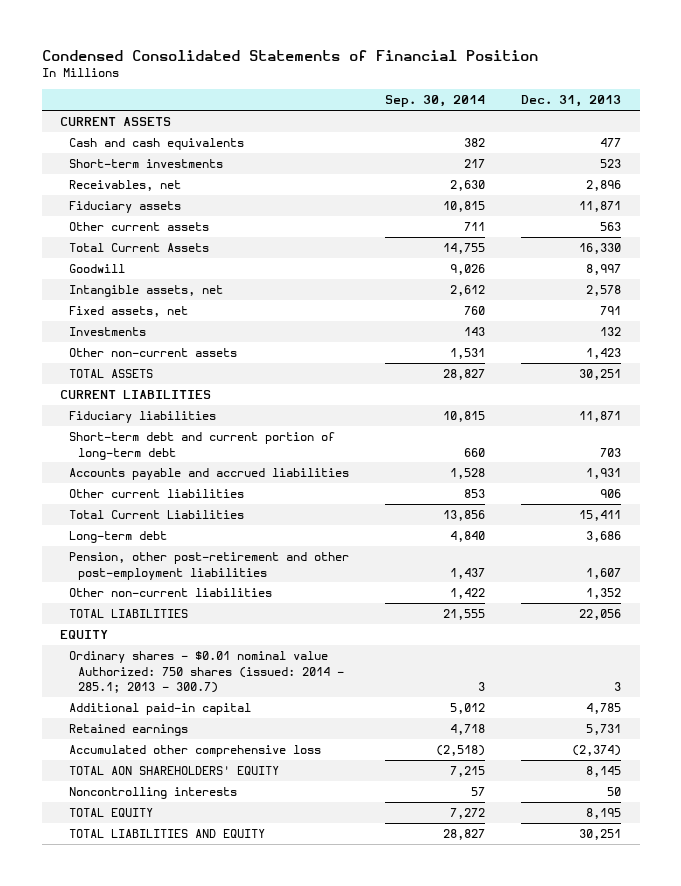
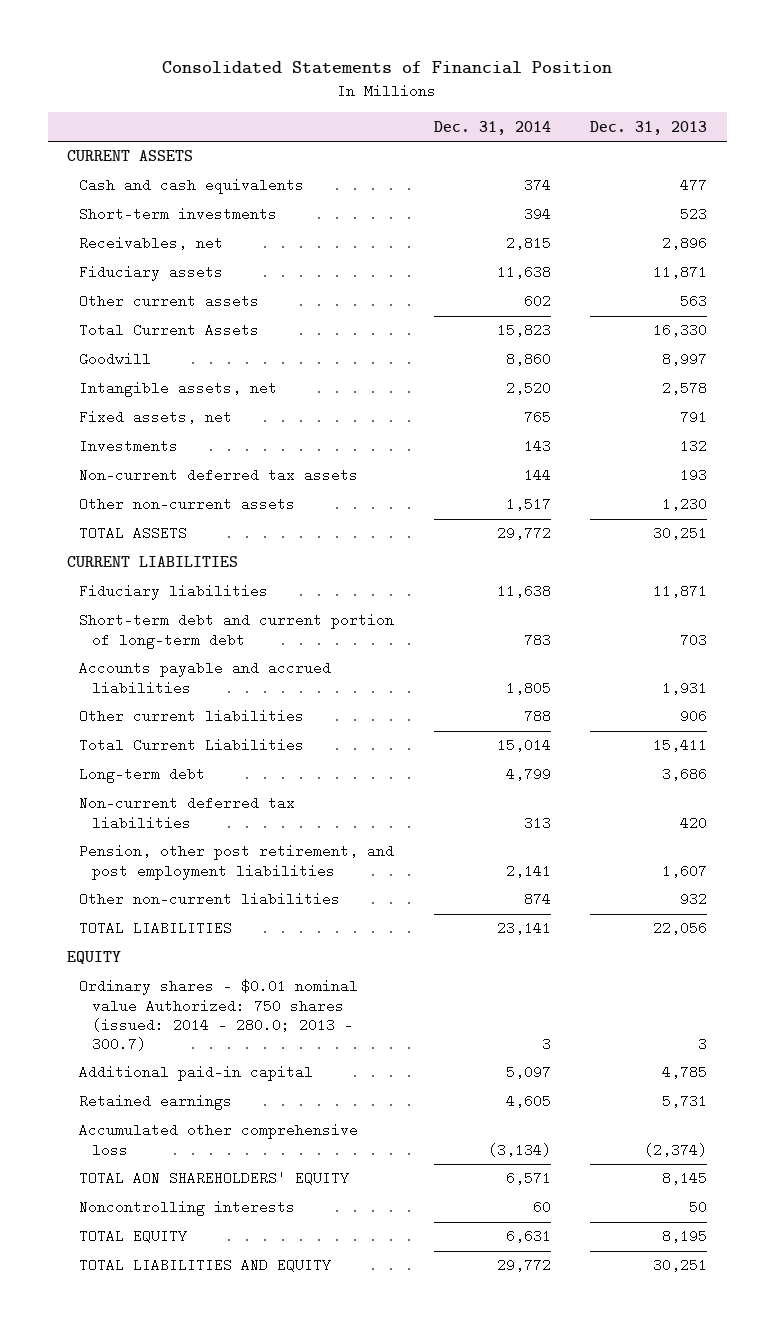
- Condensed Consolidated Statements of Financial Position
+ Consolidated Statements of Financial Position
- | Sep. 30, 2014 | Dec. 31, 2013
+ | Dec. 31, 2014 | Dec. 31, 2013
- Other non-current assets | 1,531 | 1,423
+ Non-current deferred tax assets | 144 | 193
+ Other non-current assets | 1,517 | 1,230
- Pension, other post-retirement and other post-employment liabilities | 1,437 | 1,607
- Other non-current liabilities | 1,422 | 1,352
+ Non-current deferred tax liabilities | 313 | 420
+ Pension, other post retirement, and post employment liabilities | 2,141 | 1,607
+ Other non-current liabilities | 874 | 932
- Ordinary shares - $0.01 nominal value Authorized: 750 shares (issued: 2014 - 285.1; 2013 - 300.7) | 3 | 3
+ Ordinary shares - $0.01 nominal value Authorized: 750 shares (issued: 2014 - 280.0; 2013 - 300.7) | 3 | 3

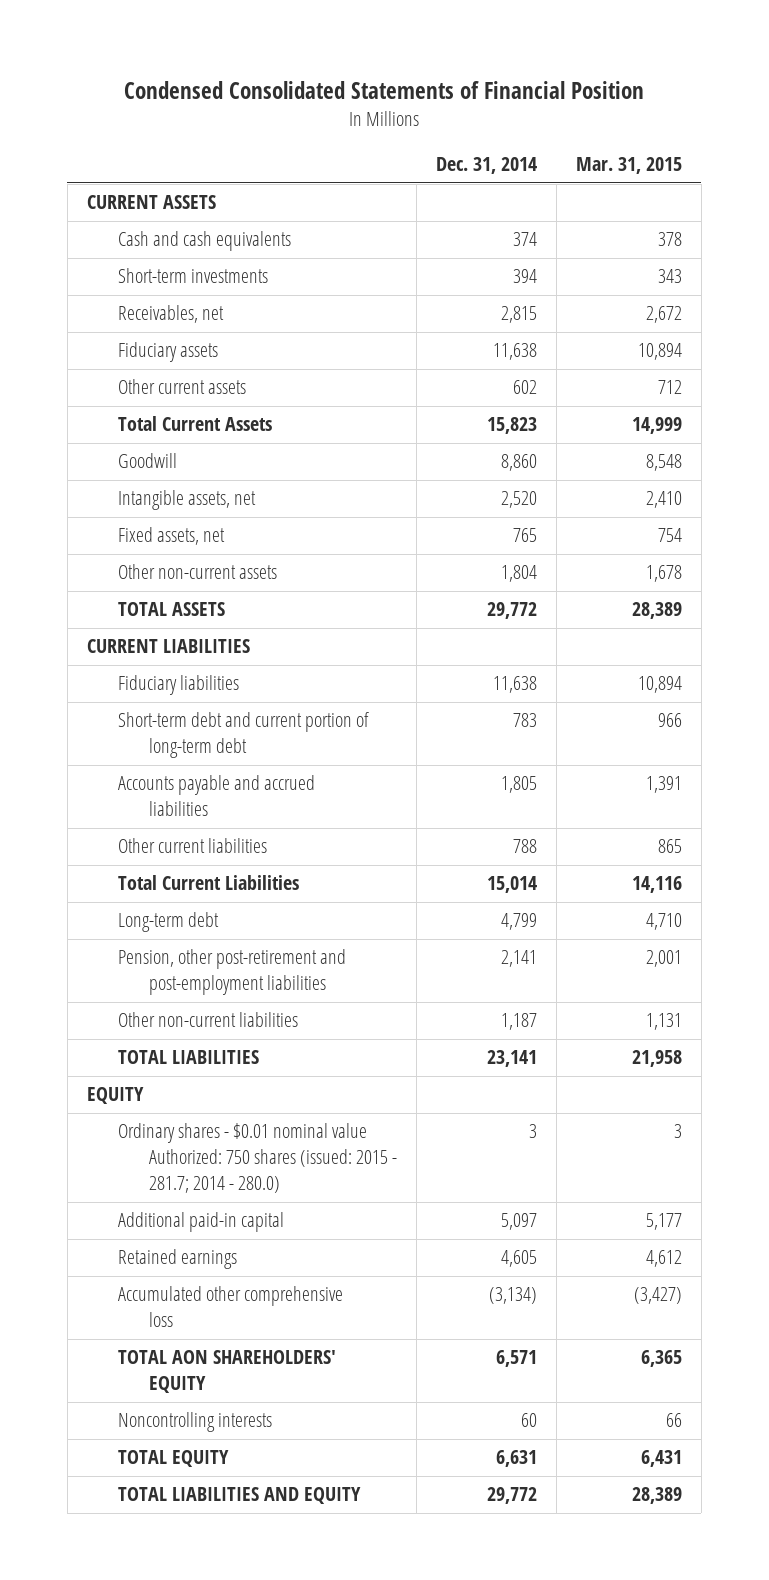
- Consolidated Statements of Financial Position
+ Condensed Consolidated Statements of Financial Position
- | Dec. 31, 2014 | Dec. 31, 2013
+ | Dec. 31, 2014 | Mar. 31, 2015
- Investments | 143 | 132
- Non-current deferred tax assets | 144 | 193
- Other non-current assets | 1,517 | 1,230
+ Other non-current assets | 1,804 | 1,678
- Non-current deferred tax liabilities | 313 | 420
- Pension, other post retirement, and post employment liabilities | 2,141 | 1,607
- Other non-current liabilities | 874 | 932
+ Pension, other post-retirement and post-employment liabilities | 2,141 | 2,001
+ Other non-current liabilities | 1,187 | 1,131
- Ordinary shares - $0.01 nominal value Authorized: 750 shares (issued: 2014 - 280.0; 2013 - 300.7) | 3 | 3
+ Ordinary shares - $0.01 nominal value Authorized: 750 shares (issued: 2015 - 281.7; 2014 - 280.0) | 3 | 3

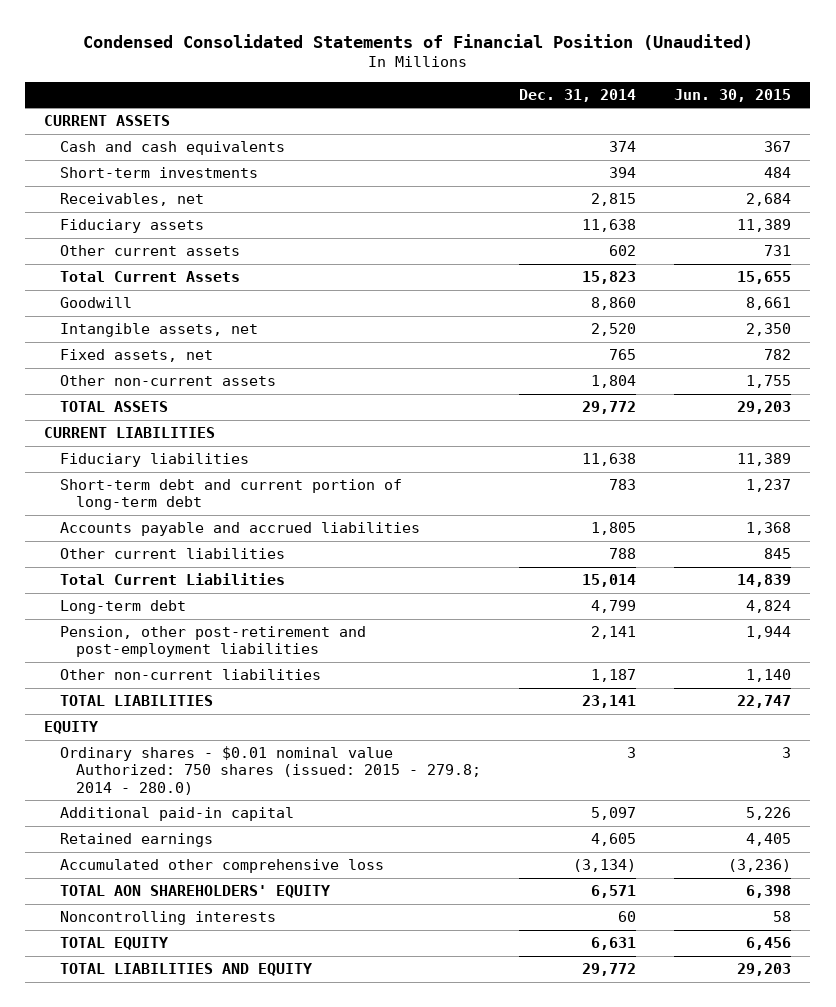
- Condensed Consolidated Statements of Financial Position
+ Condensed Consolidated Statements of Financial Position (Unaudited)
- | Dec. 31, 2014 | Mar. 31, 2015
+ | Dec. 31, 2014 | Jun. 30, 2015
- Ordinary shares - $0.01 nominal value Authorized: 750 shares (issued: 2015 - 281.7; 2014 - 280.0) | 3 | 3
+ Ordinary shares - $0.01 nominal value Authorized: 750 shares (issued: 2015 - 279.8; 2014 - 280.0) | 3 | 3

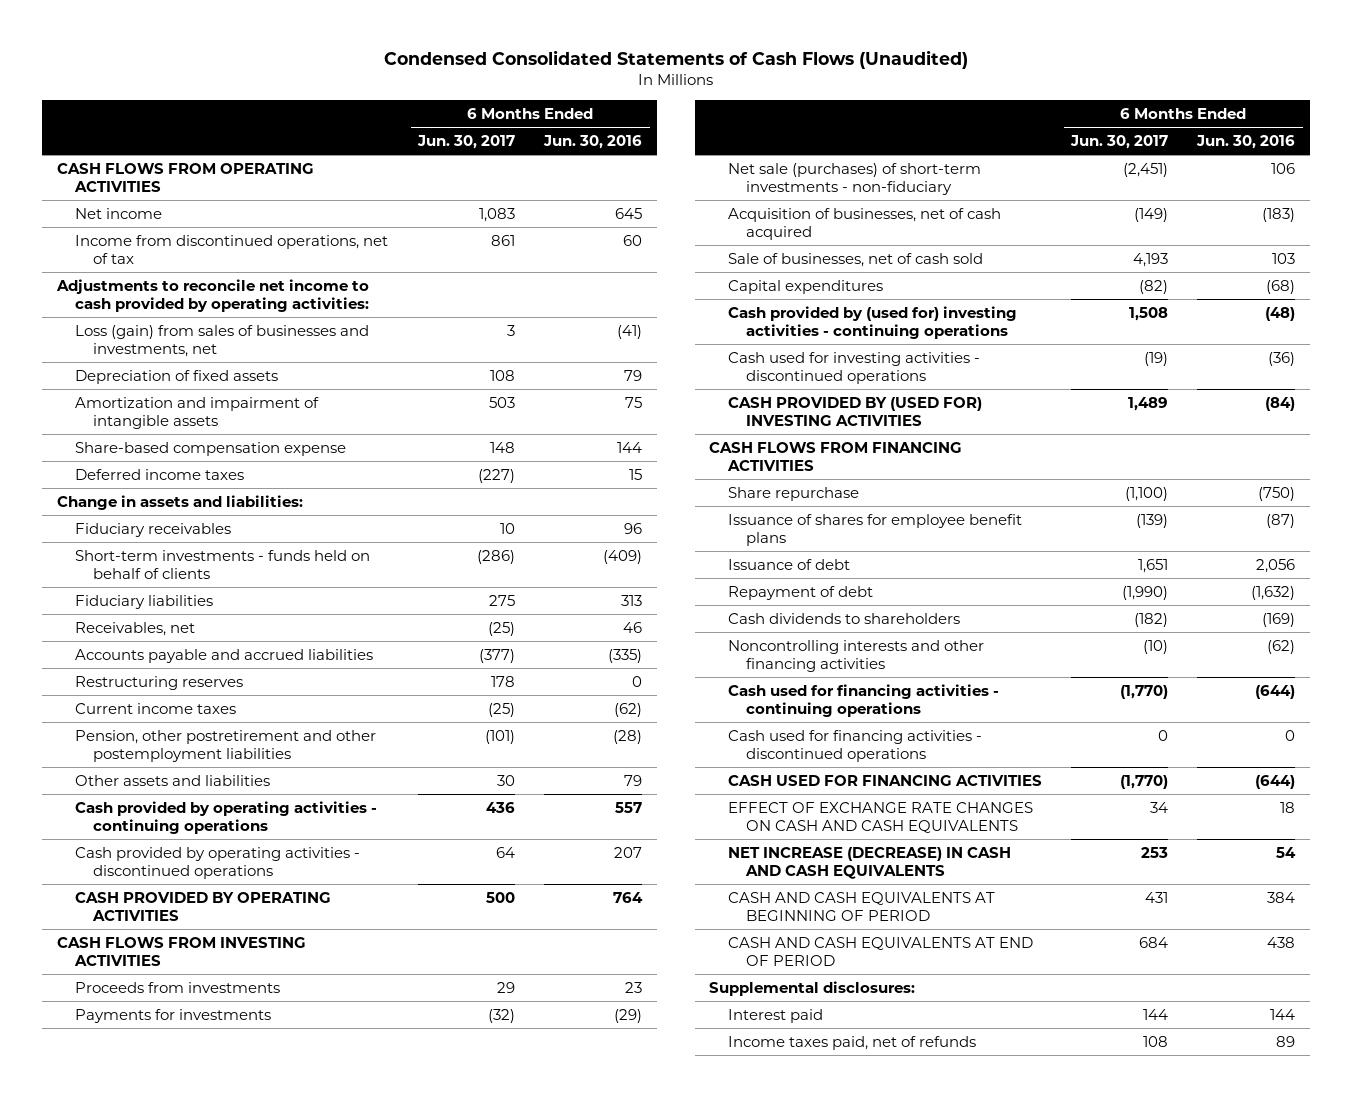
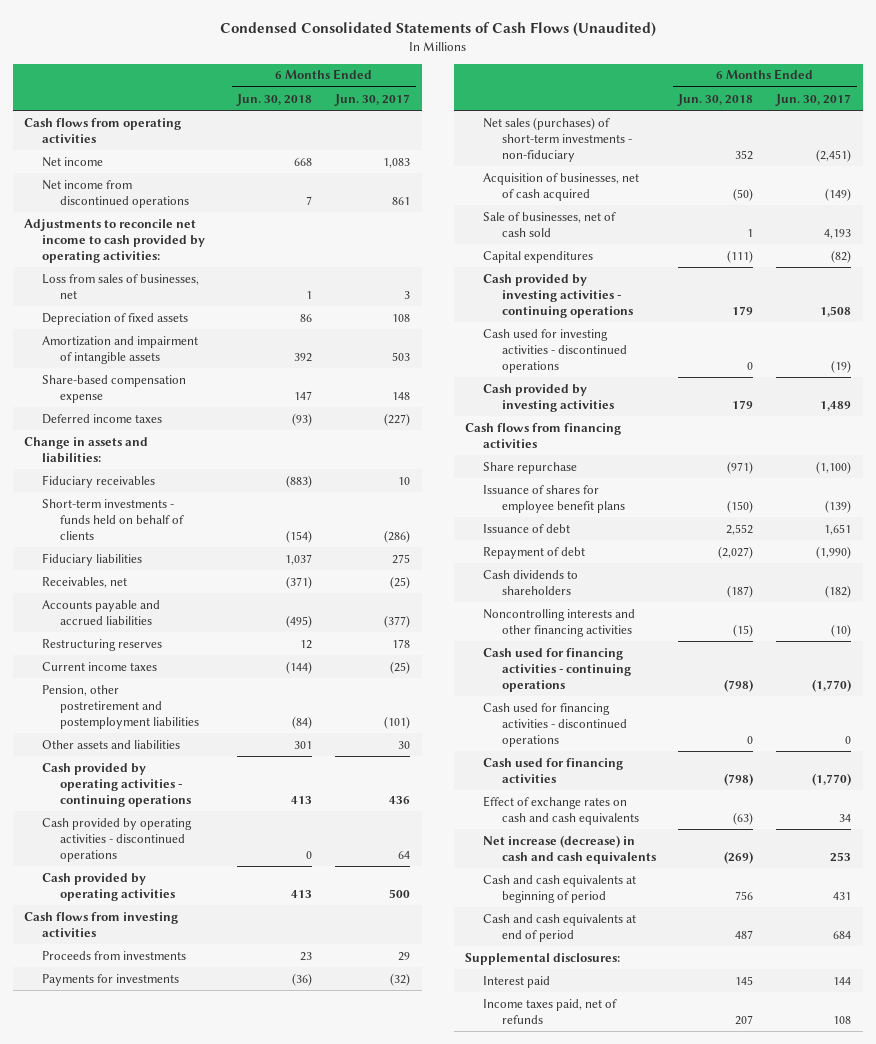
- | 6 Months Ended Jun. 30, 2017 | 6 Months Ended Jun. 30, 2016
+ | 6 Months Ended Jun. 30, 2018 | 6 Months Ended Jun. 30, 2017
- CASH FLOWS FROM OPERATING ACTIVITIES
+ Cash flows from operating activities
- Income from discontinued operations, net of tax | 861 | 60
+ Net income from discontinued operations | 7 | 861
- Loss (gain) from sales of businesses and investments, net | 3 | (41)
+ Loss from sales of businesses, net | 1 | 3
- Pension, other postretirement and other postemployment liabilities | (101) | (28)
+ Pension, other postretirement and postemployment liabilities | (84) | (101)
- CASH PROVIDED BY OPERATING ACTIVITIES | 500 | 764
- CASH FLOWS FROM INVESTING ACTIVITIES
+ Cash provided by operating activities | 413 | 500
+ Cash flows from investing activities
- Net sale (purchases) of short-term investments - non-fiduciary | (2,451) | 106
+ Net sales (purchases) of short-term investments - non-fiduciary | 352 | (2,451)
- Cash provided by (used for) investing activities - continuing operations | 1,508 | (48)
+ Cash provided by investing activities - continuing operations | 179 | 1,508
- CASH PROVIDED BY (USED FOR) INVESTING ACTIVITIES | 1,489 | (84)
- CASH FLOWS FROM FINANCING ACTIVITIES
+ Cash provided by investing activities | 179 | 1,489
+ Cash flows from financing activities
- CASH USED FOR FINANCING ACTIVITIES | (1,770) | (644)
- EFFECT OF EXCHANGE RATE CHANGES ON CASH AND CASH EQUIVALENTS | 34 | 18
- NET INCREASE (DECREASE) IN CASH AND CASH EQUIVALENTS | 253 | 54
- CASH AND CASH EQUIVALENTS AT BEGINNING OF PERIOD | 431 | 384
- CASH AND CASH EQUIVALENTS AT END OF PERIOD | 684 | 438
+ Cash used for financing activities | (798) | (1,770)
+ Effect of exchange rates on cash and cash equivalents | (63) | 34
+ Net increase (decrease) in cash and cash equivalents | (269) | 253
+ Cash and cash equivalents at beginning of period | 756 | 431
+ Cash and cash equivalents at end of period | 487 | 684

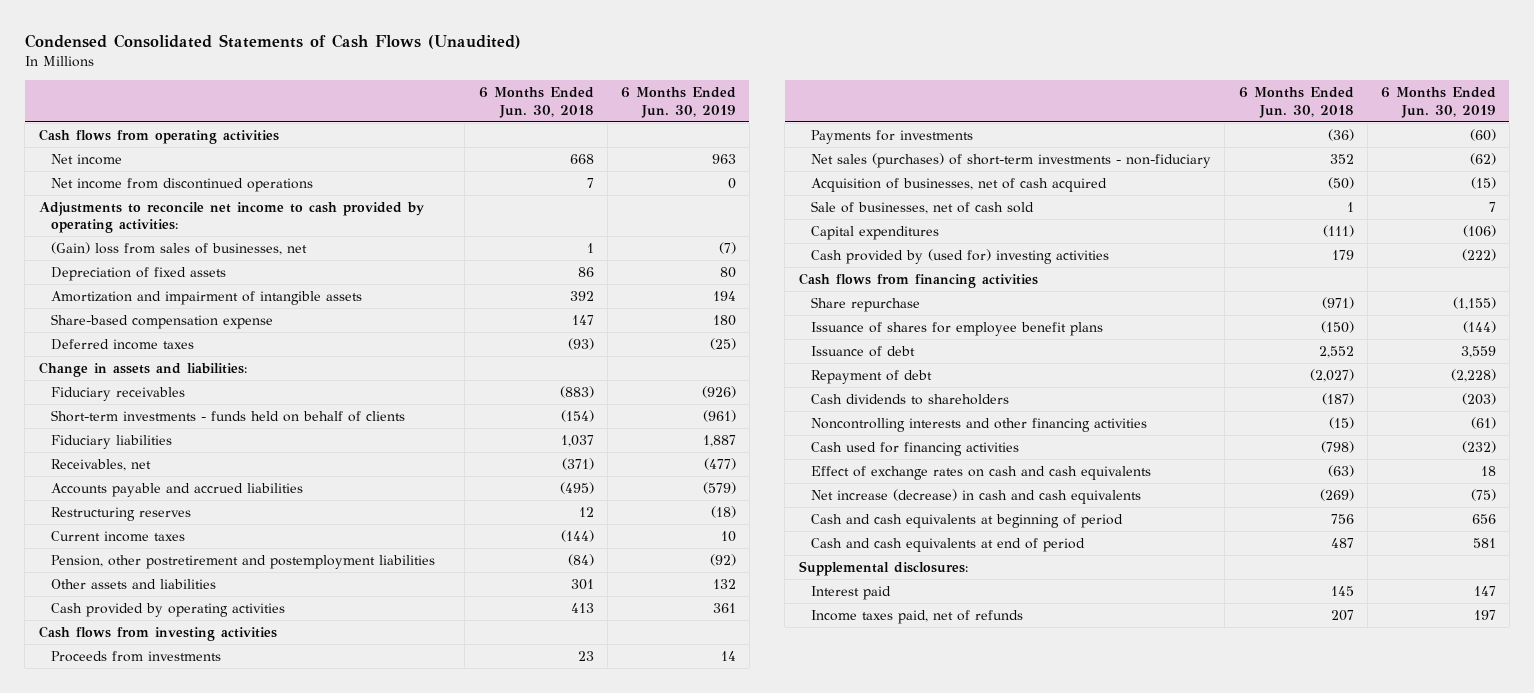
- | 6 Months Ended Jun. 30, 2018 | 6 Months Ended Jun. 30, 2017
+ | 6 Months Ended Jun. 30, 2018 | 6 Months Ended Jun. 30, 2019
- Loss from sales of businesses, net | 1 | 3
+ (Gain) loss from sales of businesses, net | 1 | (7)
- Cash provided by operating activities - continuing operations | 413 | 436
- Cash provided by operating activities - discontinued operations | 0 | 64
- Cash provided by investing activities - continuing operations | 179 | 1,508
- Cash used for investing activities - discontinued operations | 0 | (19)
- Cash provided by investing activities | 179 | 1,489
+ Cash provided by (used for) investing activities | 179 | (222)
- Cash used for financing activities - continuing operations | (798) | (1,770)
- Cash used for financing activities - discontinued operations | 0 | 0

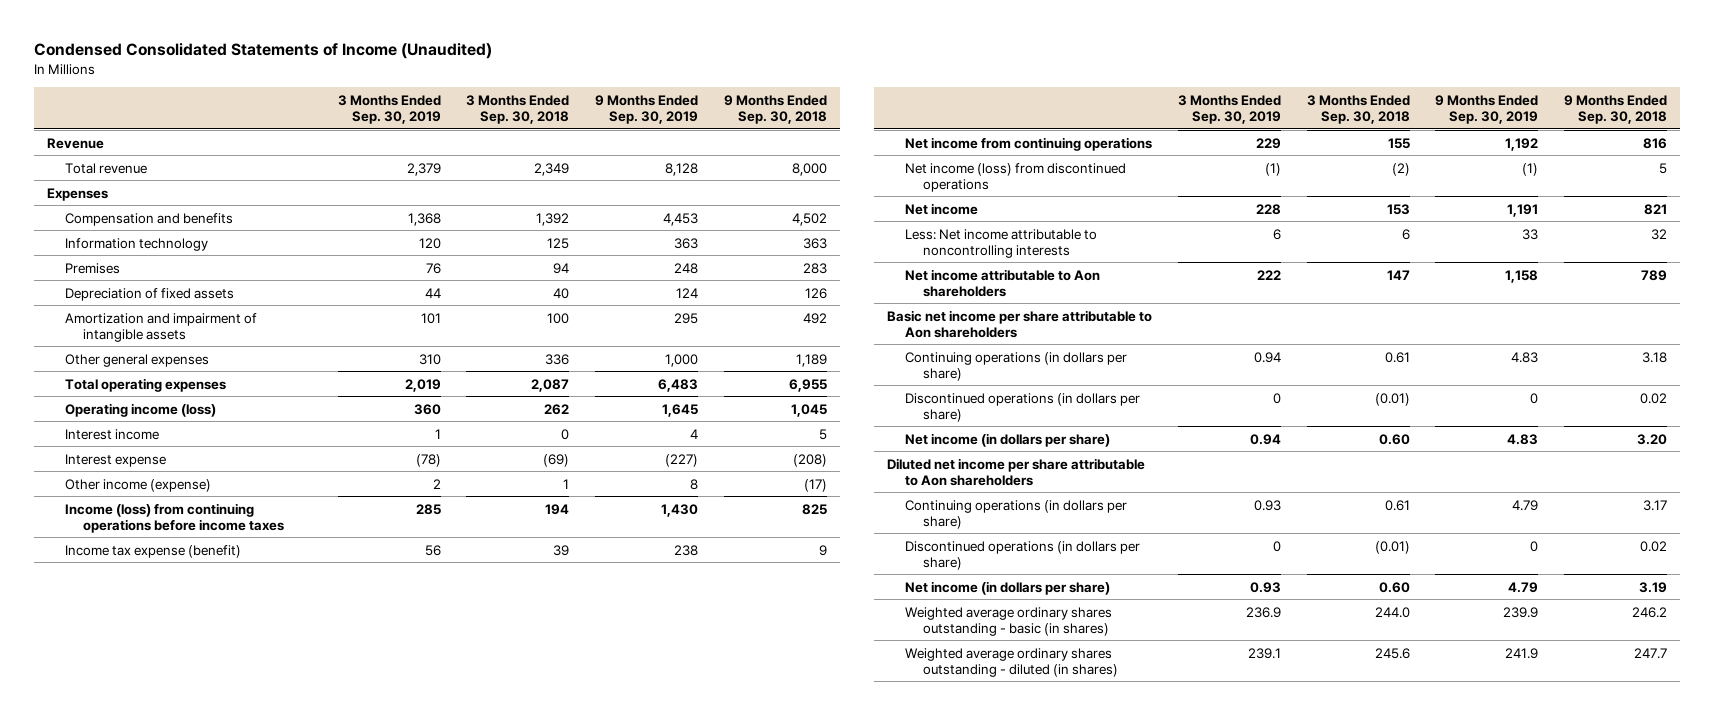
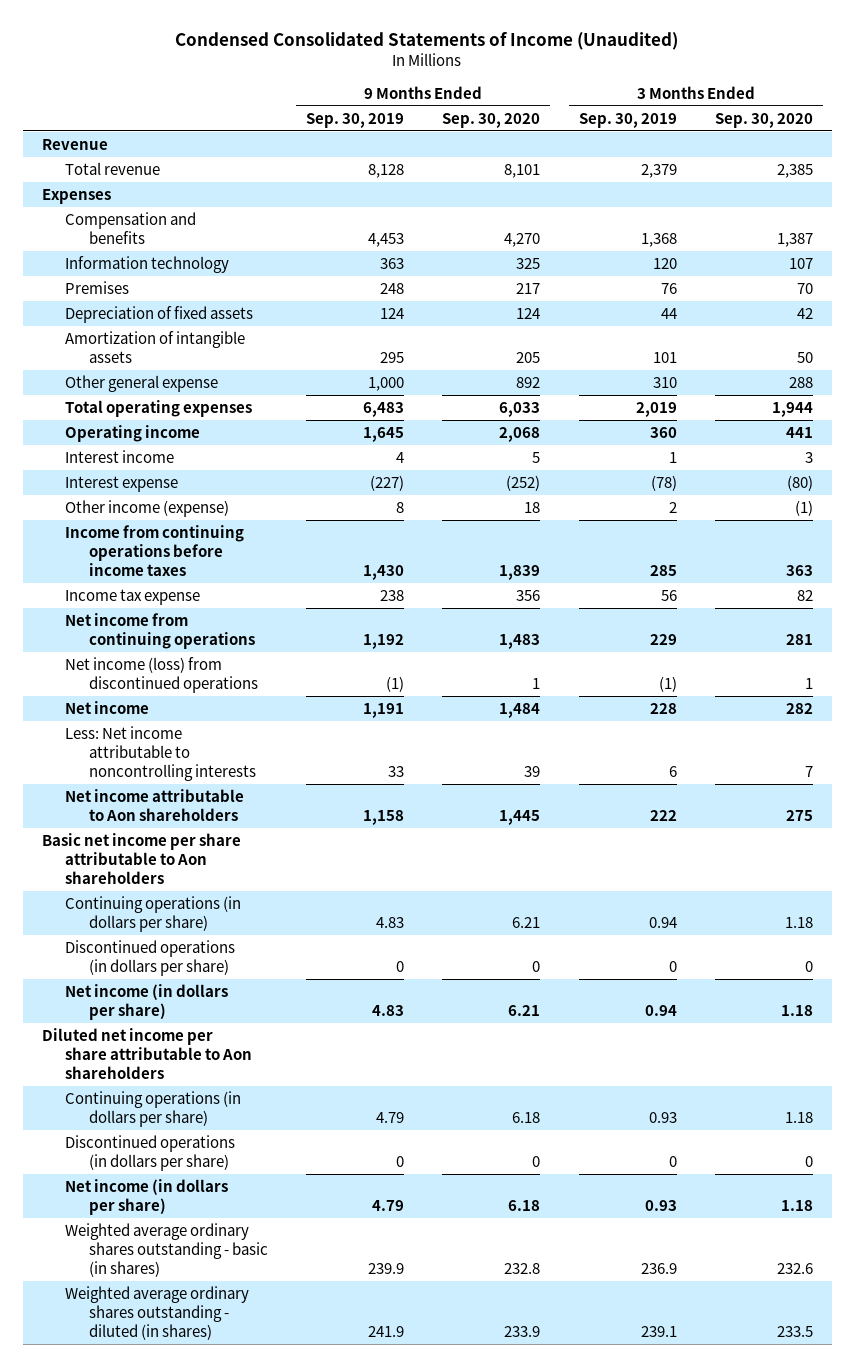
- | 3 Months Ended Sep. 30, 2019 | 3 Months Ended Sep. 30, 2018 | 9 Months Ended Sep. 30, 2019 | 9 Months Ended Sep. 30, 2018
+ | 9 Months Ended Sep. 30, 2019 | 9 Months Ended Sep. 30, 2020 | 3 Months Ended Sep. 30, 2019 | 3 Months Ended Sep. 30, 2020
- Amortization and impairment of intangible assets | 101 | 100 | 295 | 492
- Other general expenses | 310 | 336 | 1,000 | 1,189
+ Amortization of intangible assets | 295 | 205 | 101 | 50
+ Other general expense | 1,000 | 892 | 310 | 288
- Operating income (loss) | 360 | 262 | 1,645 | 1,045
+ Operating income | 1,645 | 2,068 | 360 | 441
- Income (loss) from continuing operations before income taxes | 285 | 194 | 1,430 | 825
- Income tax expense (benefit) | 56 | 39 | 238 | 9
+ Income from continuing operations before income taxes | 1,430 | 1,839 | 285 | 363
+ Income tax expense | 238 | 356 | 56 | 82

